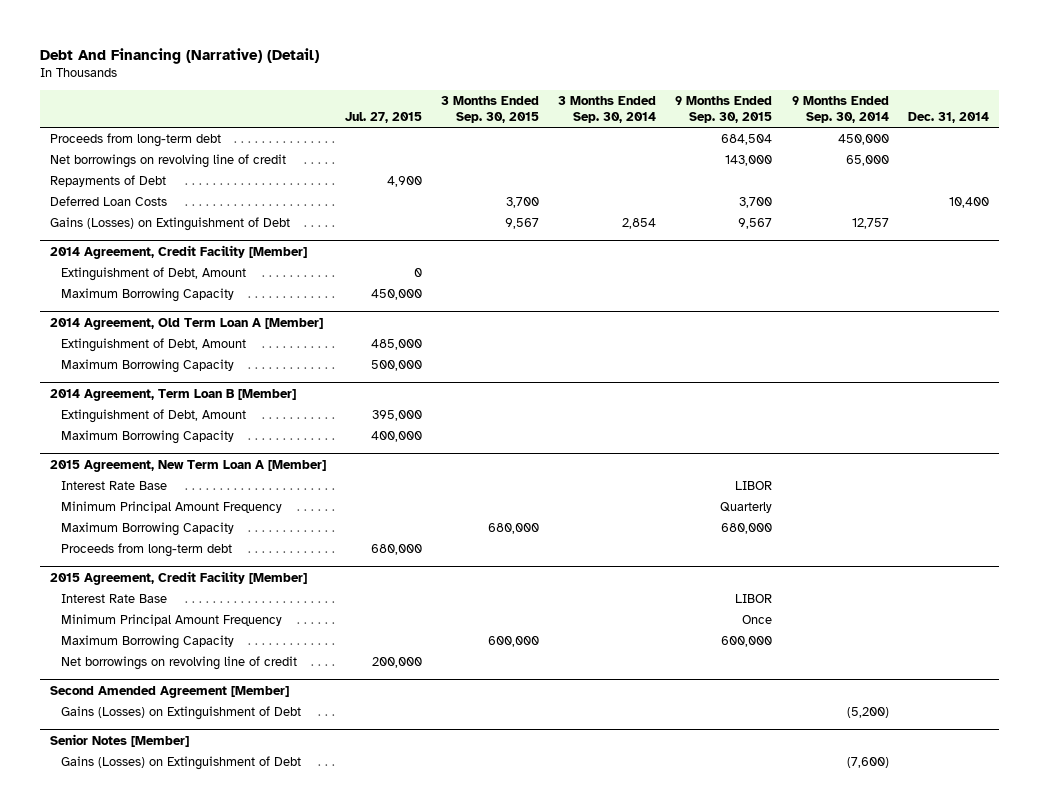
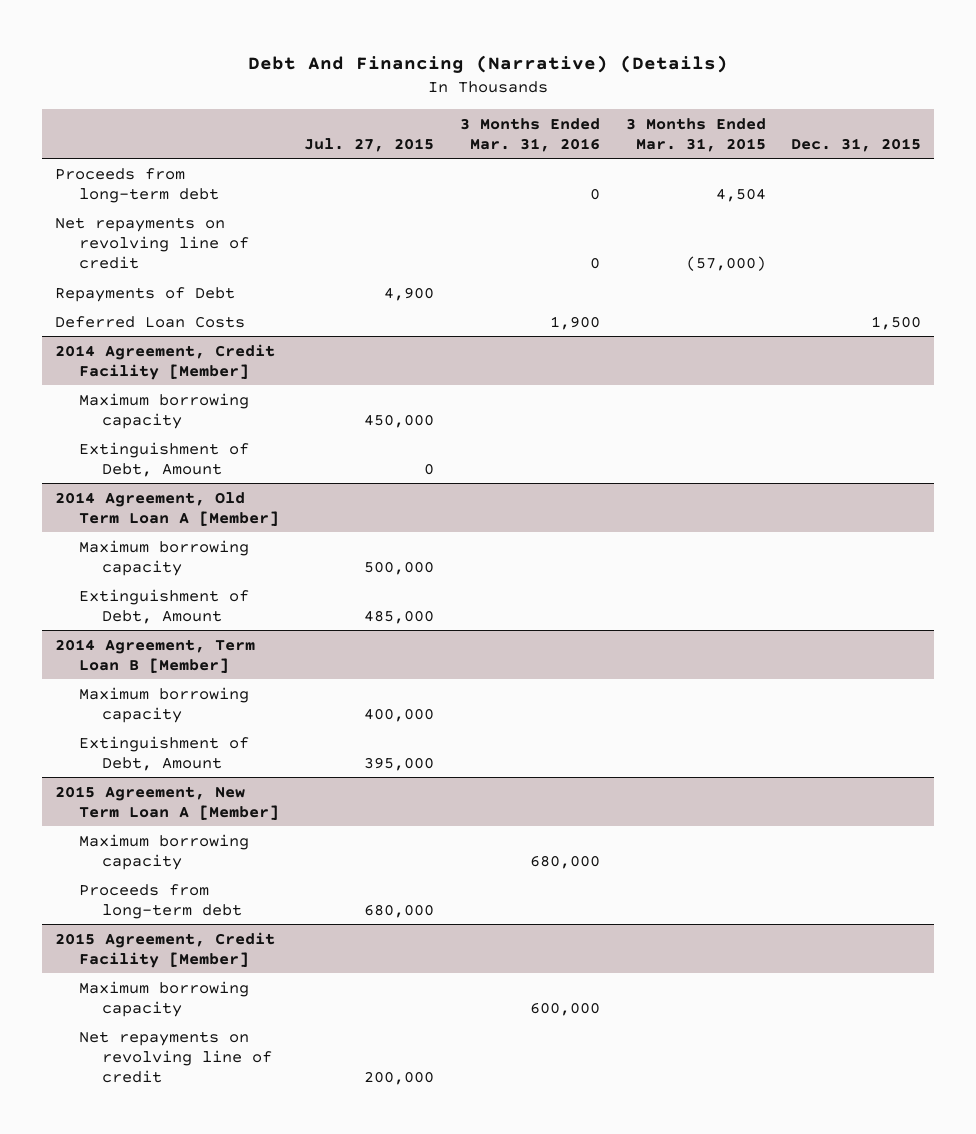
- Debt And Financing (Narrative) (Detail)
+ Debt And Financing (Narrative) (Details)
- | Jul. 27, 2015 | 3 Months Ended Sep. 30, 2015 | 3 Months Ended Sep. 30, 2014 | 9 Months Ended Sep. 30, 2015 | 9 Months Ended Sep. 30, 2014 | Dec. 31, 2014
+ | Jul. 27, 2015 | 3 Months Ended Mar. 31, 2016 | 3 Months Ended Mar. 31, 2015 | Dec. 31, 2015
- Net borrowings on revolving line of credit | | | | 143,000 | 65,000 |
+ Net repayments on revolving line of credit | | 0 | (57,000) |
- Gains (Losses) on Extinguishment of Debt | | 9,567 | 2,854 | 9,567 | 12,757 |
@ 2014 Agreement, Credit Facility [Member]
+ Maximum borrowing capacity | 450,000 | | |
- Maximum Borrowing Capacity | 450,000 | | | | |
@ 2014 Agreement, Old Term Loan A [Member]
+ Maximum borrowing capacity | 500,000 | | |
- Maximum Borrowing Capacity | 500,000 | | | | |
@ 2014 Agreement, Term Loan B [Member]
+ Maximum borrowing capacity | 400,000 | | |
- Maximum Borrowing Capacity | 400,000 | | | | |
@ 2015 Agreement, New Term Loan A [Member]
- Interest Rate Base | | | | LIBOR | |
- Minimum Principal Amount Frequency | | | | Quarterly | |
- Maximum Borrowing Capacity | | 680,000 | | 680,000 | |
+ Maximum borrowing capacity | | 680,000 | |
@ 2015 Agreement, Credit Facility [Member]
- Interest Rate Base | | | | LIBOR | |
- Minimum Principal Amount Frequency | | | | Once | |
- Maximum Borrowing Capacity | | 600,000 | | 600,000 | |
- Net borrowings on revolving line of credit | 200,000 | | | | |
- Second Amended Agreement [Member]
- Gains (Losses) on Extinguishment of Debt | | | | | (5,200) |
- Senior Notes [Member]
- Gains (Losses) on Extinguishment of Debt | | | | | (7,600) |
@ 2015 Agreement, Credit Facility [Member]
+ Maximum borrowing capacity | | 600,000 | |
+ Net repayments on revolving line of credit | 200,000 | | |

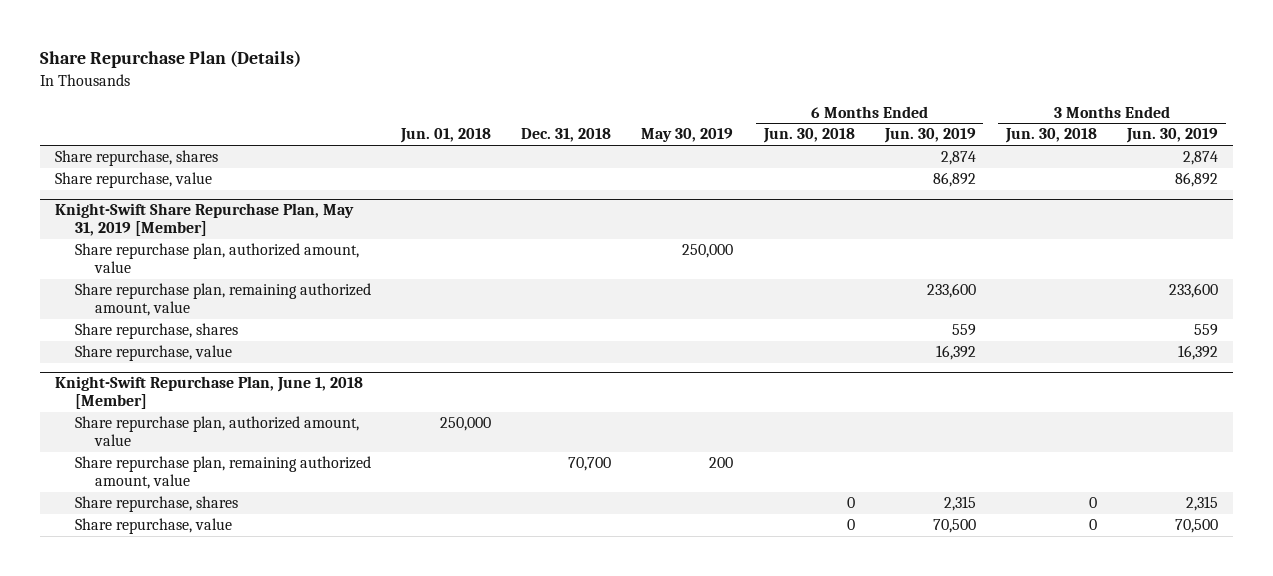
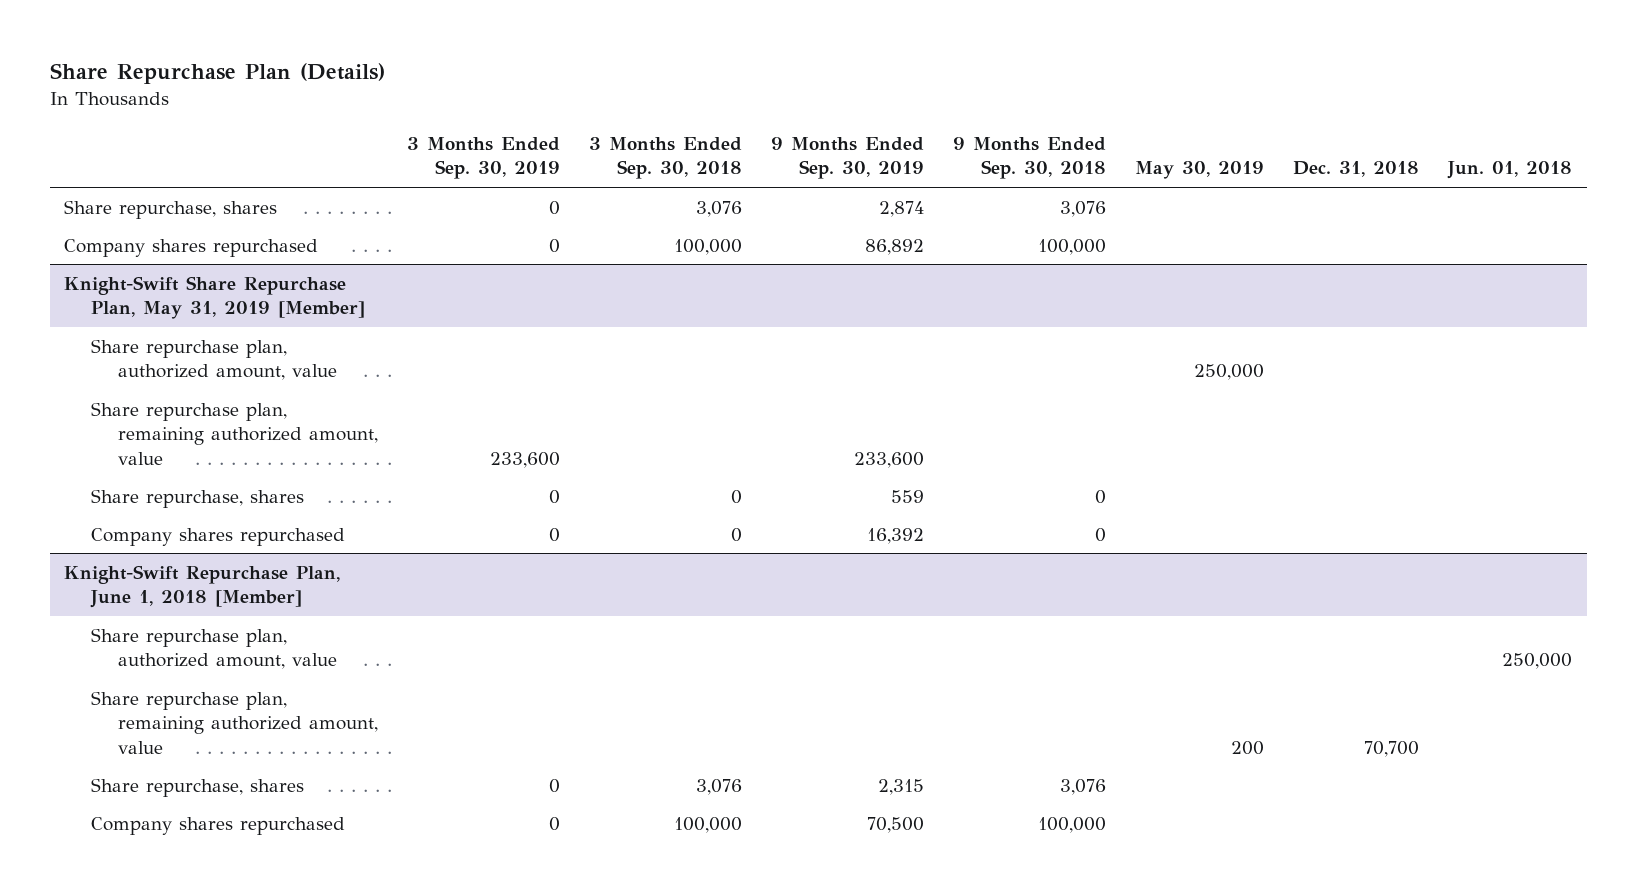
- | Jun. 01, 2018 | Dec. 31, 2018 | May 30, 2019 | 6 Months Ended Jun. 30, 2018 | 6 Months Ended Jun. 30, 2019 | 3 Months Ended Jun. 30, 2018 | 3 Months Ended Jun. 30, 2019
+ | 3 Months Ended Sep. 30, 2019 | 3 Months Ended Sep. 30, 2018 | 9 Months Ended Sep. 30, 2019 | 9 Months Ended Sep. 30, 2018 | May 30, 2019 | Dec. 31, 2018 | Jun. 01, 2018
- Share repurchase, value | | | | | 86,892 | | 86,892
+ Company shares repurchased | 0 | 100,000 | 86,892 | 100,000 | | |
@ Knight-Swift Share Repurchase Plan, May 31, 2019 [Member]
- Share repurchase, value | | | | | 16,392 | | 16,392
+ Company shares repurchased | 0 | 0 | 16,392 | 0 | | |
@ Knight-Swift Repurchase Plan, June 1, 2018 [Member]
- Share repurchase, value | | | | 0 | 70,500 | 0 | 70,500
+ Company shares repurchased | 0 | 100,000 | 70,500 | 100,000 | | |

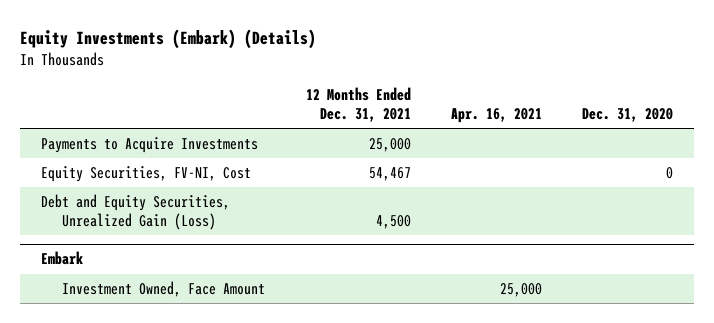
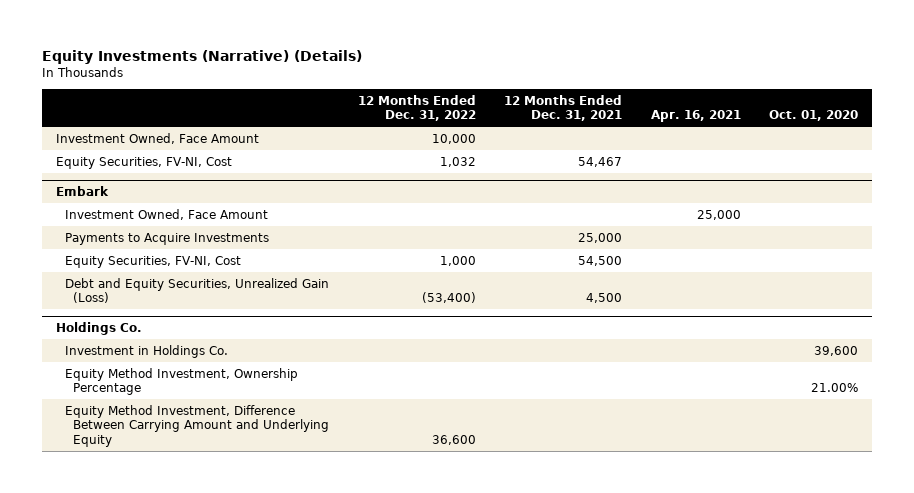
- Equity Investments (Embark) (Details)
+ Equity Investments (Narrative) (Details)
- | 12 Months Ended Dec. 31, 2021 | Apr. 16, 2021 | Dec. 31, 2020
+ | 12 Months Ended Dec. 31, 2022 | 12 Months Ended Dec. 31, 2021 | Apr. 16, 2021 | Oct. 01, 2020
- Payments to Acquire Investments | 25,000 | |
+ Investment Owned, Face Amount | 10,000 | | |
- Debt and Equity Securities, Unrealized Gain (Loss) | 4,500 | |
@ Embark
+ Payments to Acquire Investments | | 25,000 | |
+ Equity Securities, FV-NI, Cost | 1,000 | 54,500 | |
+ Debt and Equity Securities, Unrealized Gain (Loss) | (53,400) | 4,500 | |
+ Holdings Co.
+ Investment in Holdings Co. | | | | 39,600
+ Equity Method Investment, Ownership Percentage | | | | 21.00%
+ Equity Method Investment, Difference Between Carrying Amount and Underlying Equity | 36,600 | | |

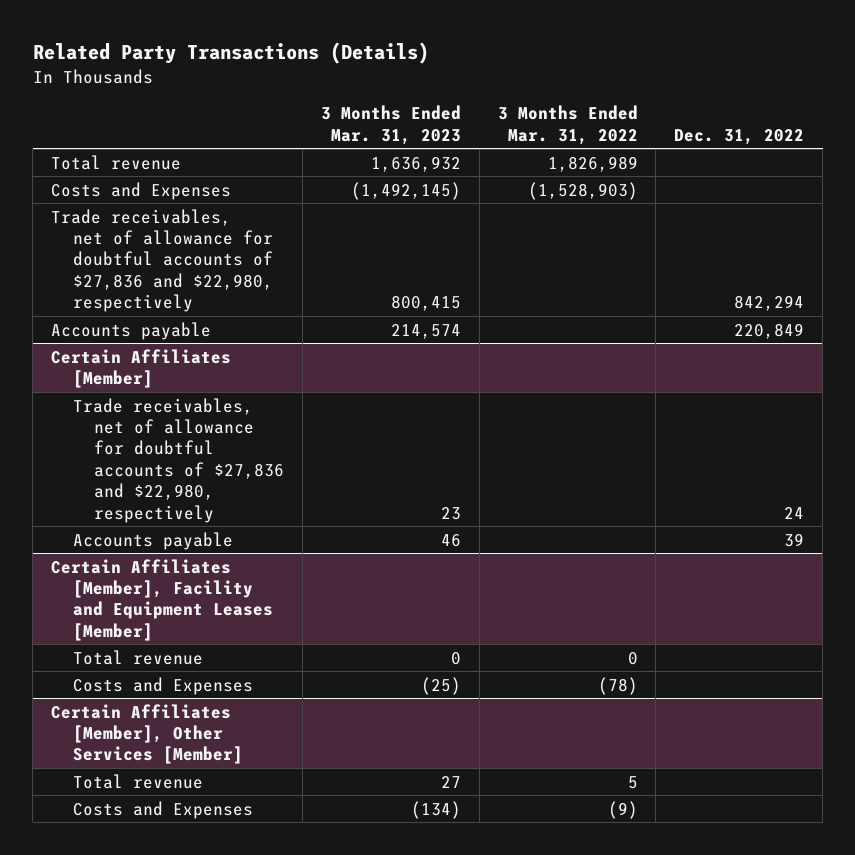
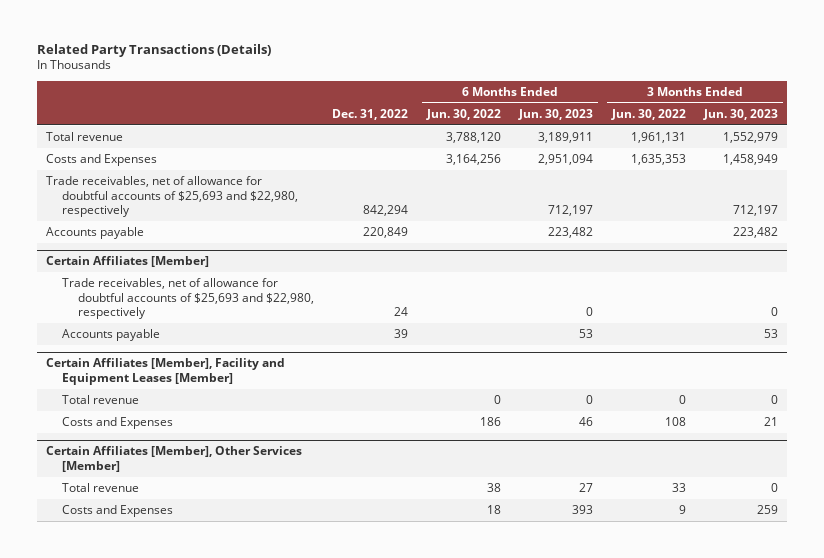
- | 3 Months Ended Mar. 31, 2023 | 3 Months Ended Mar. 31, 2022 | Dec. 31, 2022
+ | Dec. 31, 2022 | 6 Months Ended Jun. 30, 2022 | 6 Months Ended Jun. 30, 2023 | 3 Months Ended Jun. 30, 2022 | 3 Months Ended Jun. 30, 2023
- Trade receivables, net of allowance for doubtful accounts of $27,836 and $22,980, respectively | 800,415 | | 842,294
+ Trade receivables, net of allowance for doubtful accounts of $25,693 and $22,980, respectively | 842,294 | | 712,197 | | 712,197
@ Certain Affiliates [Member]
- Trade receivables, net of allowance for doubtful accounts of $27,836 and $22,980, respectively | 23 | | 24
+ Trade receivables, net of allowance for doubtful accounts of $25,693 and $22,980, respectively | 24 | | 0 | | 0

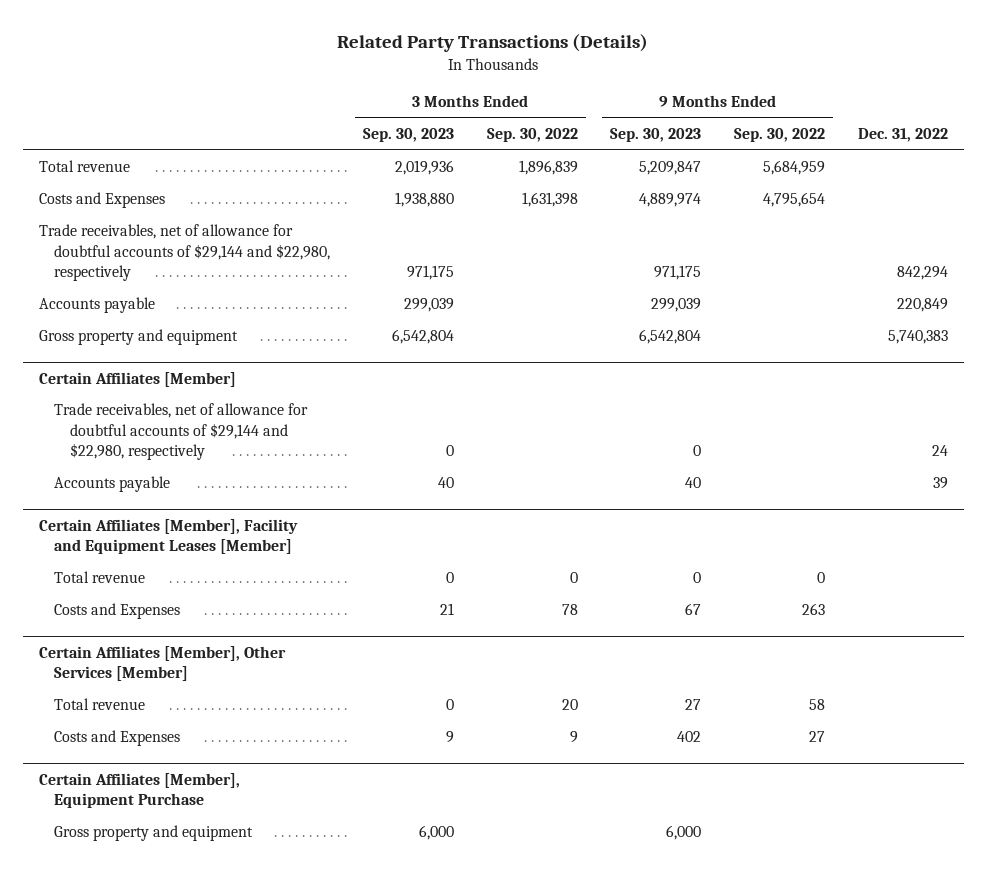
- | Dec. 31, 2022 | 6 Months Ended Jun. 30, 2022 | 6 Months Ended Jun. 30, 2023 | 3 Months Ended Jun. 30, 2022 | 3 Months Ended Jun. 30, 2023
+ | 3 Months Ended Sep. 30, 2023 | 3 Months Ended Sep. 30, 2022 | 9 Months Ended Sep. 30, 2023 | 9 Months Ended Sep. 30, 2022 | Dec. 31, 2022
- Trade receivables, net of allowance for doubtful accounts of $25,693 and $22,980, respectively | 842,294 | | 712,197 | | 712,197
+ Trade receivables, net of allowance for doubtful accounts of $29,144 and $22,980, respectively | 971,175 | | 971,175 | | 842,294
+ Gross property and equipment | 6,542,804 | | 6,542,804 | | 5,740,383
@ Certain Affiliates [Member]
- Trade receivables, net of allowance for doubtful accounts of $25,693 and $22,980, respectively | 24 | | 0 | | 0
+ Trade receivables, net of allowance for doubtful accounts of $29,144 and $22,980, respectively | 0 | | 0 | | 24
+ Certain Affiliates [Member], Equipment Purchase
+ Gross property and equipment | 6,000 | | 6,000 | |

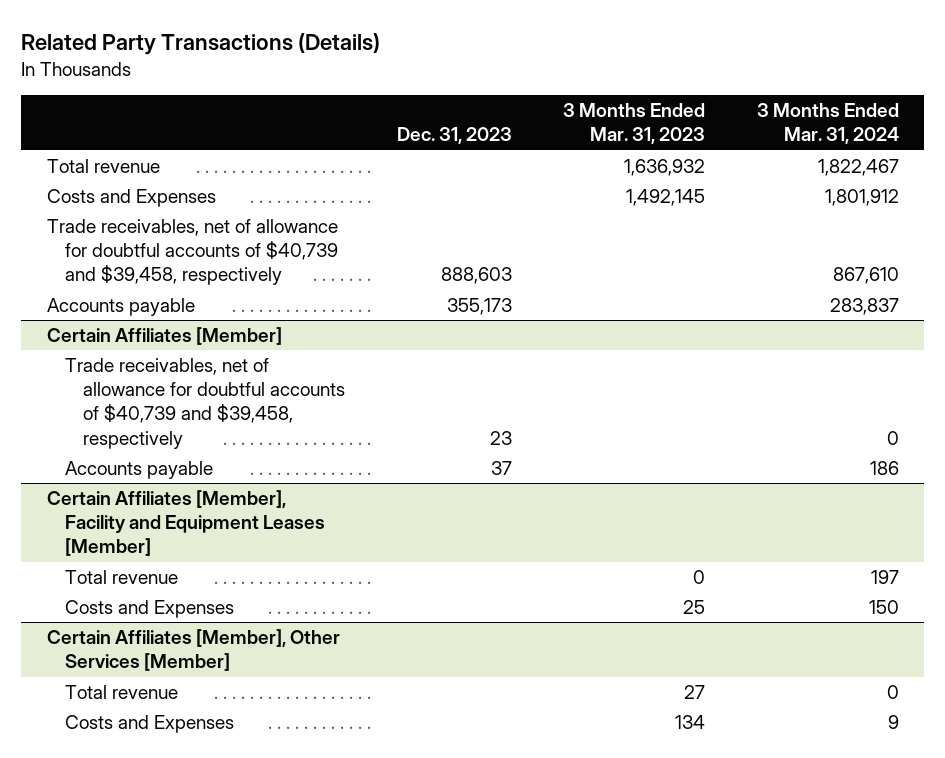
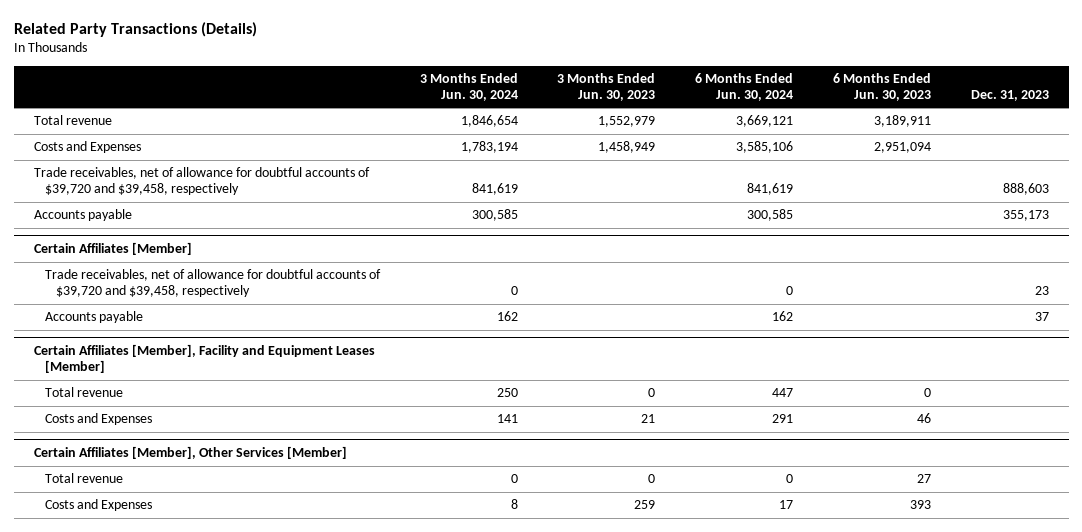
- | Dec. 31, 2023 | 3 Months Ended Mar. 31, 2023 | 3 Months Ended Mar. 31, 2024
+ | 3 Months Ended Jun. 30, 2024 | 3 Months Ended Jun. 30, 2023 | 6 Months Ended Jun. 30, 2024 | 6 Months Ended Jun. 30, 2023 | Dec. 31, 2023
- Trade receivables, net of allowance for doubtful accounts of $40,739 and $39,458, respectively | 888,603 | | 867,610
+ Trade receivables, net of allowance for doubtful accounts of $39,720 and $39,458, respectively | 841,619 | | 841,619 | | 888,603
@ Certain Affiliates [Member]
- Trade receivables, net of allowance for doubtful accounts of $40,739 and $39,458, respectively | 23 | | 0
+ Trade receivables, net of allowance for doubtful accounts of $39,720 and $39,458, respectively | 0 | | 0 | | 23

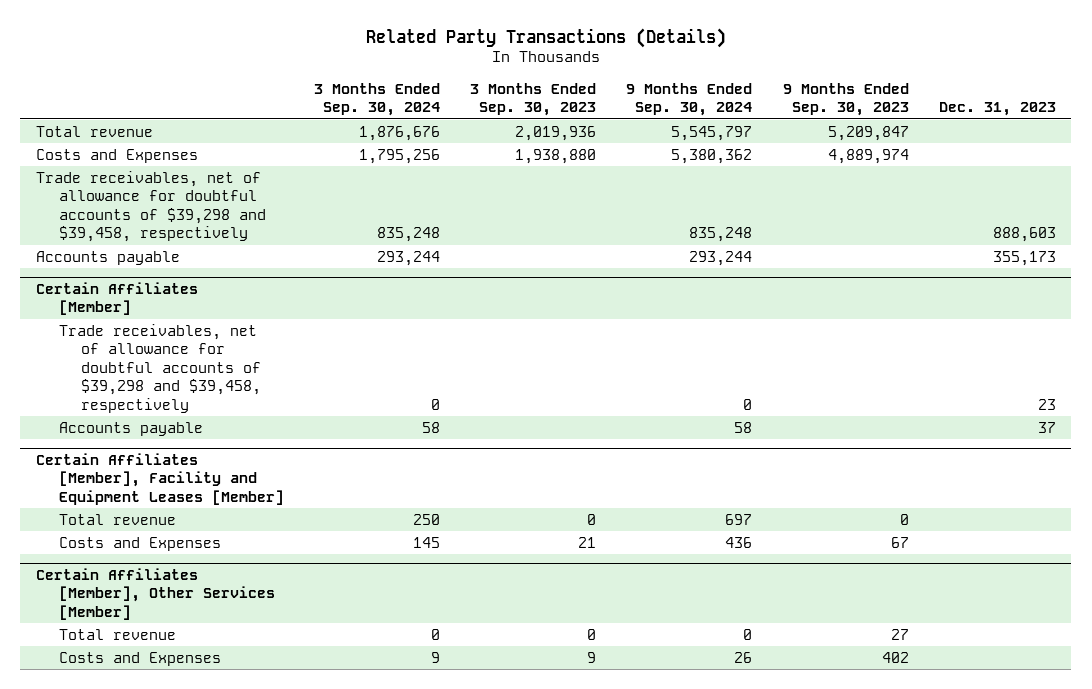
- | 3 Months Ended Jun. 30, 2024 | 3 Months Ended Jun. 30, 2023 | 6 Months Ended Jun. 30, 2024 | 6 Months Ended Jun. 30, 2023 | Dec. 31, 2023
+ | 3 Months Ended Sep. 30, 2024 | 3 Months Ended Sep. 30, 2023 | 9 Months Ended Sep. 30, 2024 | 9 Months Ended Sep. 30, 2023 | Dec. 31, 2023
- Trade receivables, net of allowance for doubtful accounts of $39,720 and $39,458, respectively | 841,619 | | 841,619 | | 888,603
+ Trade receivables, net of allowance for doubtful accounts of $39,298 and $39,458, respectively | 835,248 | | 835,248 | | 888,603
@ Certain Affiliates [Member]
- Trade receivables, net of allowance for doubtful accounts of $39,720 and $39,458, respectively | 0 | | 0 | | 23
+ Trade receivables, net of allowance for doubtful accounts of $39,298 and $39,458, respectively | 0 | | 0 | | 23

